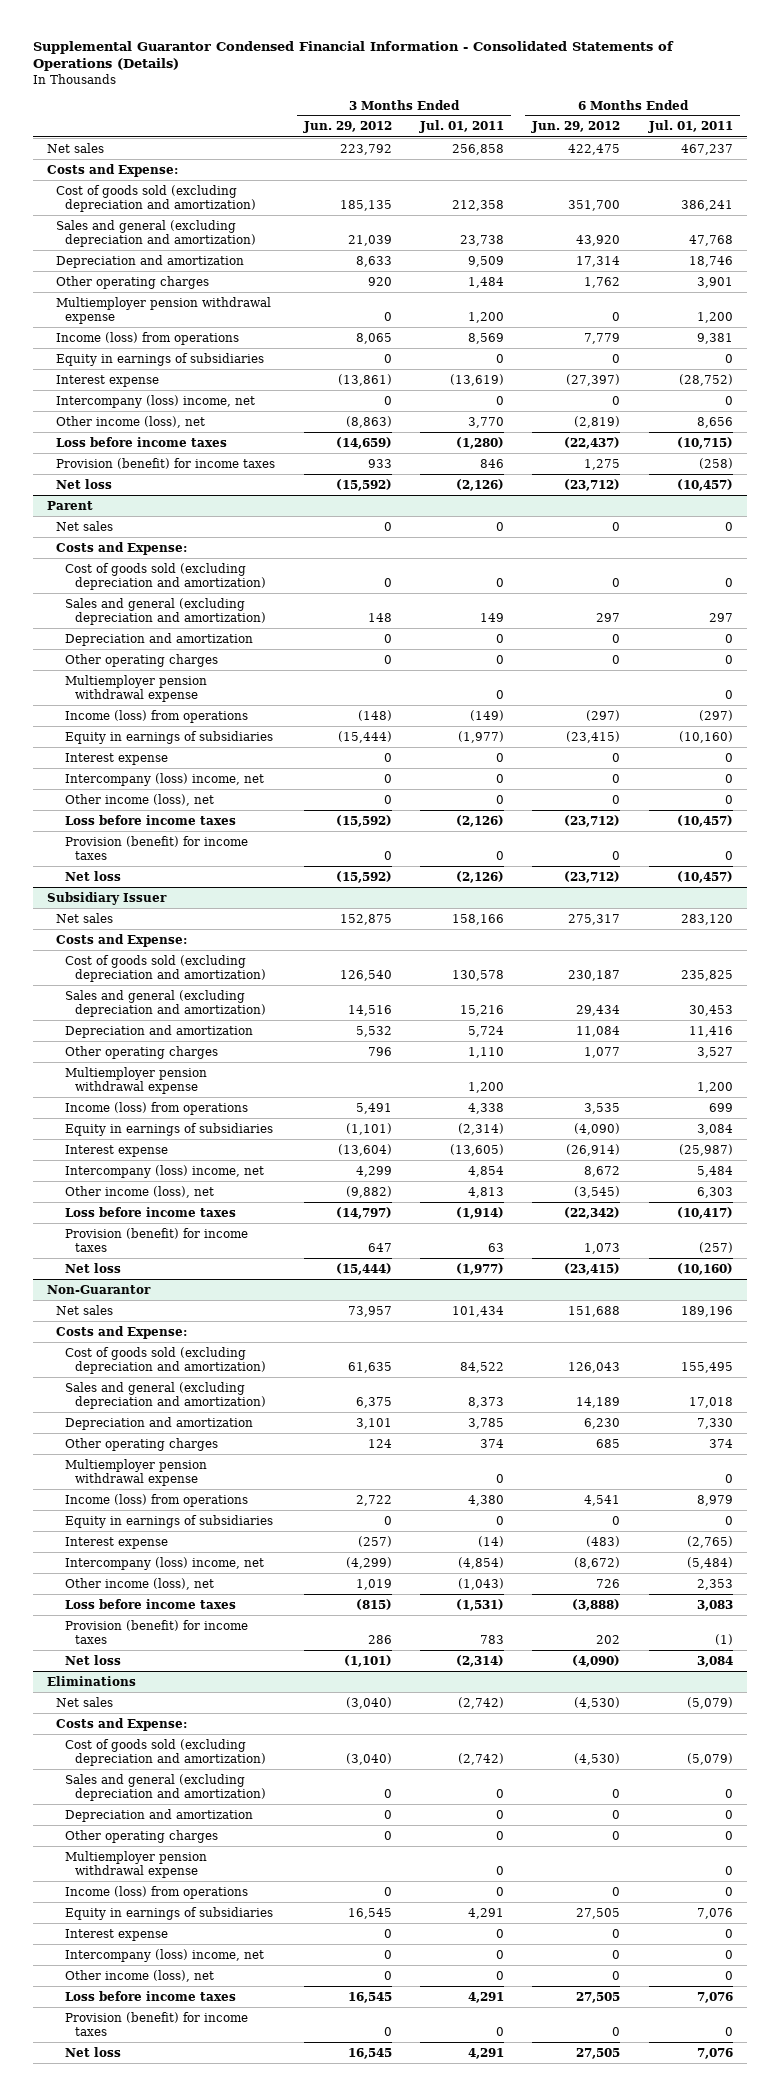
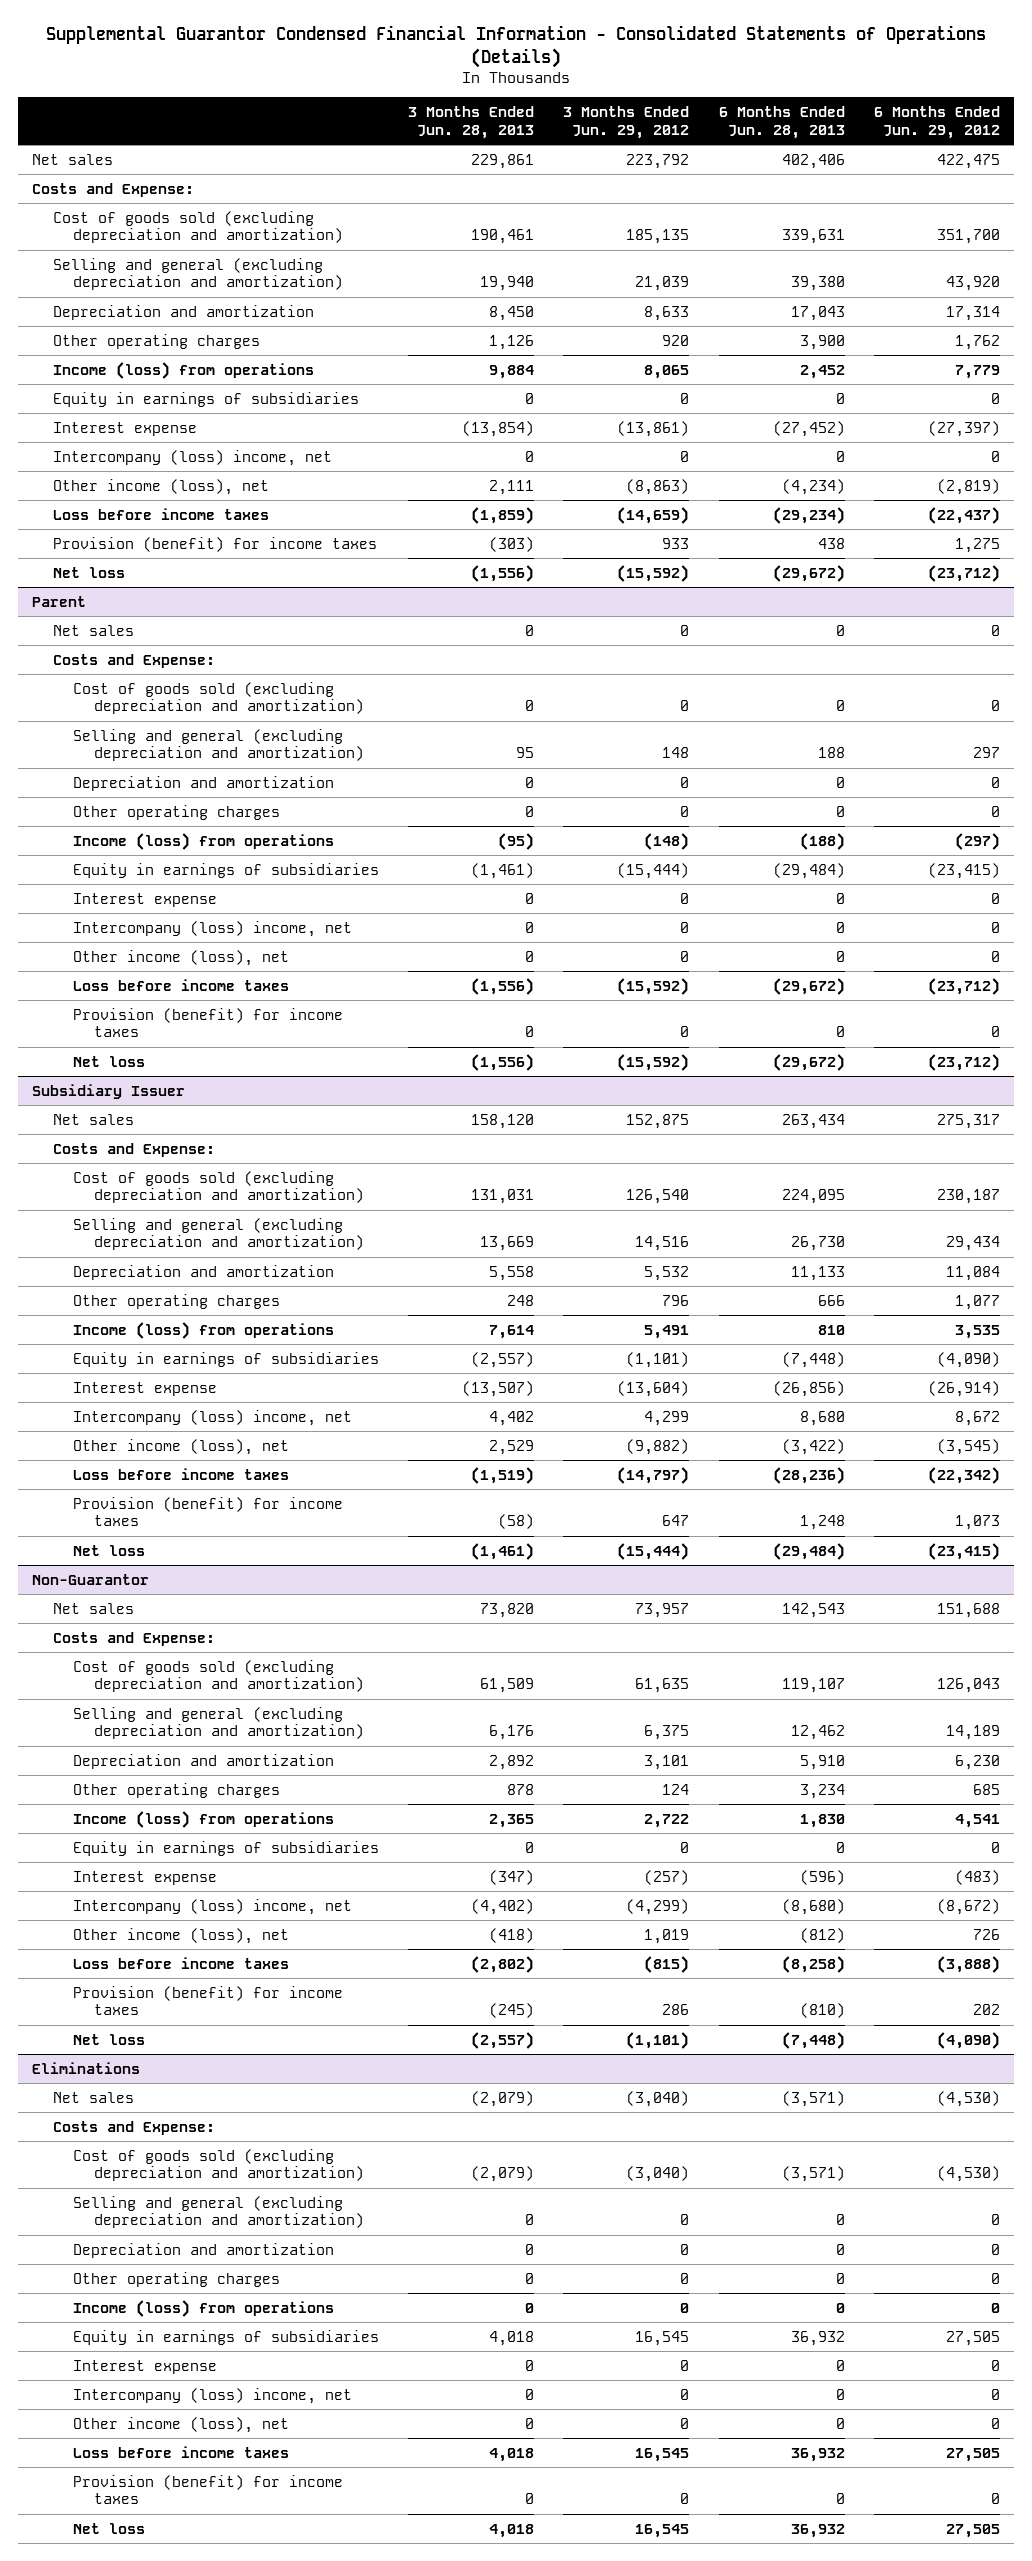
- | 3 Months Ended Jun. 29, 2012 | 3 Months Ended Jul. 01, 2011 | 6 Months Ended Jun. 29, 2012 | 6 Months Ended Jul. 01, 2011
+ | 3 Months Ended Jun. 28, 2013 | 3 Months Ended Jun. 29, 2012 | 6 Months Ended Jun. 28, 2013 | 6 Months Ended Jun. 29, 2012
- Sales and general (excluding depreciation and amortization) | 21,039 | 23,738 | 43,920 | 47,768
+ Selling and general (excluding depreciation and amortization) | 19,940 | 21,039 | 39,380 | 43,920
- Multiemployer pension withdrawal expense | 0 | 1,200 | 0 | 1,200
@ Parent
- Sales and general (excluding depreciation and amortization) | 148 | 149 | 297 | 297
+ Selling and general (excluding depreciation and amortization) | 95 | 148 | 188 | 297
- Multiemployer pension withdrawal expense | | 0 | | 0
@ Subsidiary Issuer
- Sales and general (excluding depreciation and amortization) | 14,516 | 15,216 | 29,434 | 30,453
+ Selling and general (excluding depreciation and amortization) | 13,669 | 14,516 | 26,730 | 29,434
- Multiemployer pension withdrawal expense | | 1,200 | | 1,200
@ Non-Guarantor
- Sales and general (excluding depreciation and amortization) | 6,375 | 8,373 | 14,189 | 17,018
+ Selling and general (excluding depreciation and amortization) | 6,176 | 6,375 | 12,462 | 14,189
- Multiemployer pension withdrawal expense | | 0 | | 0
@ Eliminations
- Sales and general (excluding depreciation and amortization) | 0 | 0 | 0 | 0
+ Selling and general (excluding depreciation and amortization) | 0 | 0 | 0 | 0
- Multiemployer pension withdrawal expense | | 0 | | 0

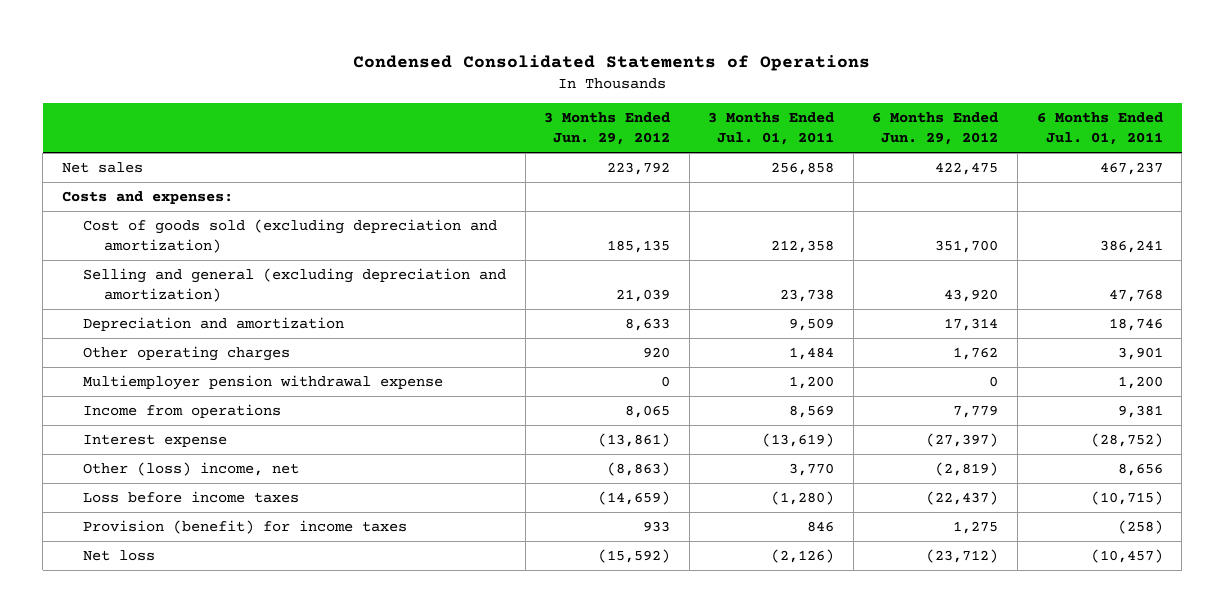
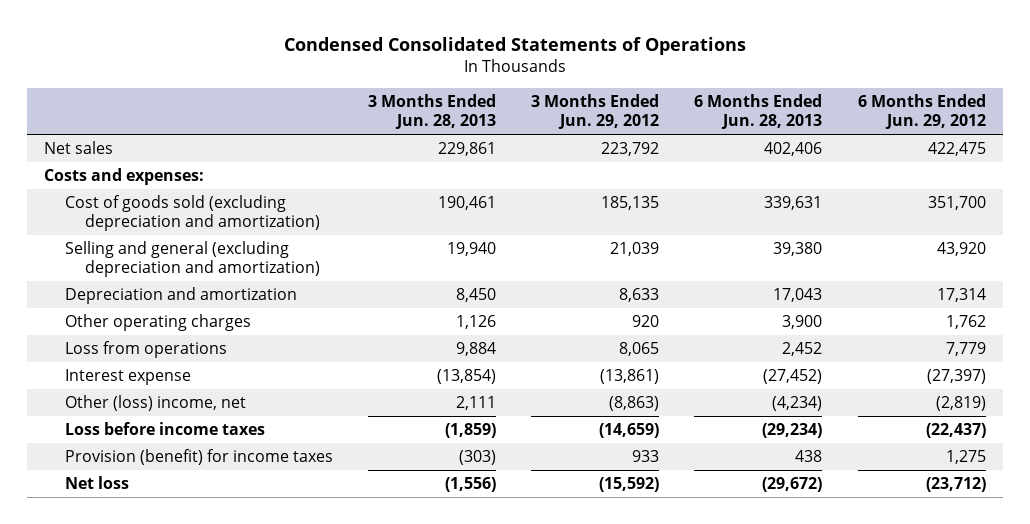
- | 3 Months Ended Jun. 29, 2012 | 3 Months Ended Jul. 01, 2011 | 6 Months Ended Jun. 29, 2012 | 6 Months Ended Jul. 01, 2011
+ | 3 Months Ended Jun. 28, 2013 | 3 Months Ended Jun. 29, 2012 | 6 Months Ended Jun. 28, 2013 | 6 Months Ended Jun. 29, 2012
- Multiemployer pension withdrawal expense | 0 | 1,200 | 0 | 1,200
- Income from operations | 8,065 | 8,569 | 7,779 | 9,381
+ Loss from operations | 9,884 | 8,065 | 2,452 | 7,779

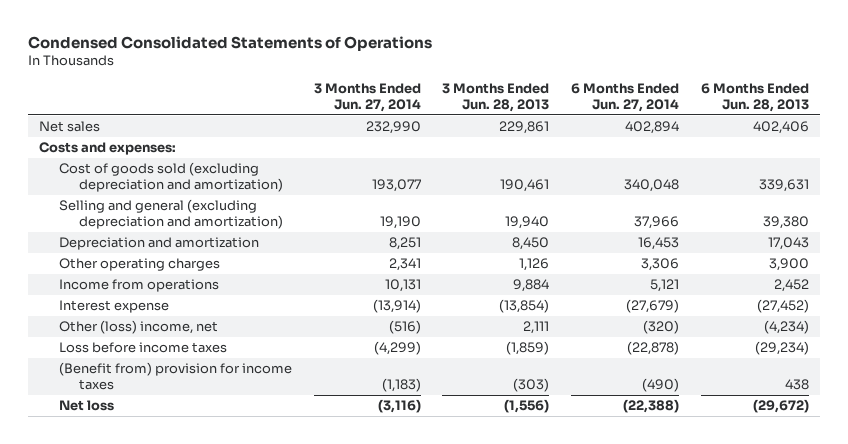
- | 3 Months Ended Jun. 28, 2013 | 3 Months Ended Jun. 29, 2012 | 6 Months Ended Jun. 28, 2013 | 6 Months Ended Jun. 29, 2012
+ | 3 Months Ended Jun. 27, 2014 | 3 Months Ended Jun. 28, 2013 | 6 Months Ended Jun. 27, 2014 | 6 Months Ended Jun. 28, 2013
- Loss from operations | 9,884 | 8,065 | 2,452 | 7,779
+ Income from operations | 10,131 | 9,884 | 5,121 | 2,452
- Provision (benefit) for income taxes | (303) | 933 | 438 | 1,275
+ (Benefit from) provision for income taxes | (1,183) | (303) | (490) | 438

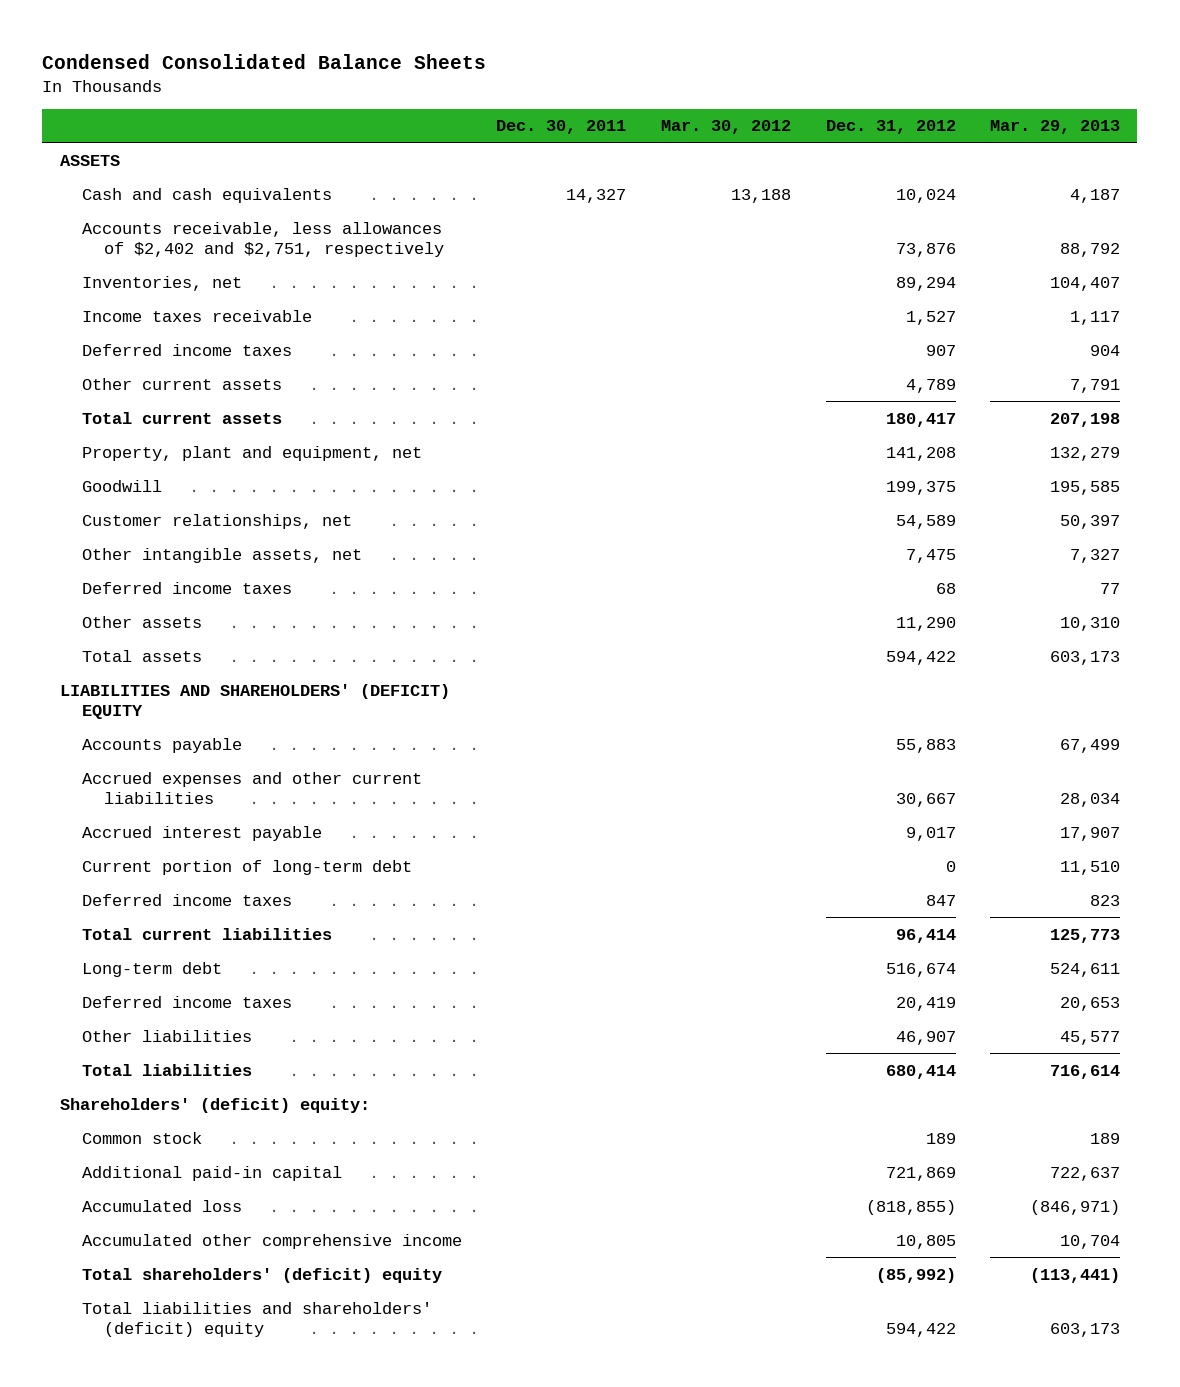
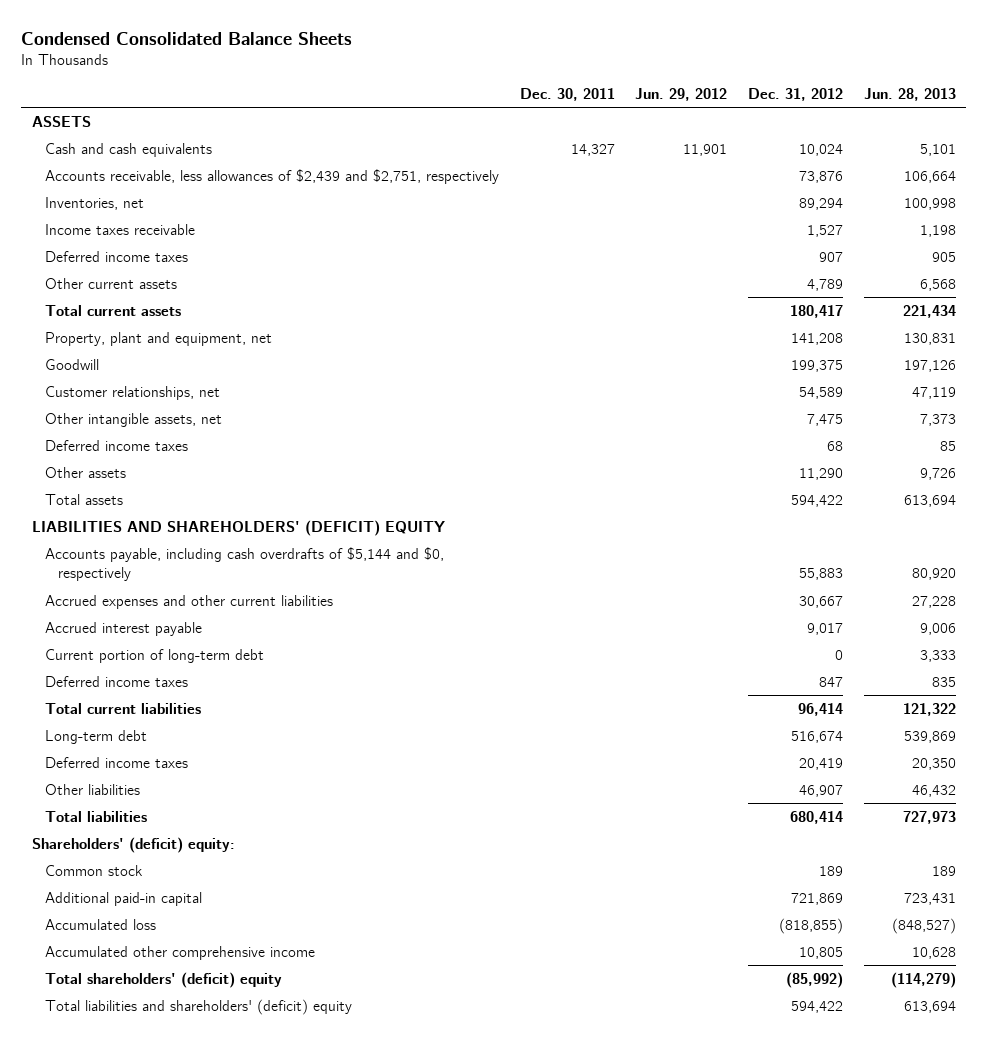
- | Dec. 30, 2011 | Mar. 30, 2012 | Dec. 31, 2012 | Mar. 29, 2013
+ | Dec. 30, 2011 | Jun. 29, 2012 | Dec. 31, 2012 | Jun. 28, 2013
- Accounts receivable, less allowances of $2,402 and $2,751, respectively | | | 73,876 | 88,792
+ Accounts receivable, less allowances of $2,439 and $2,751, respectively | | | 73,876 | 106,664
- Accounts payable | | | 55,883 | 67,499
+ Accounts payable, including cash overdrafts of $5,144 and $0, respectively | | | 55,883 | 80,920

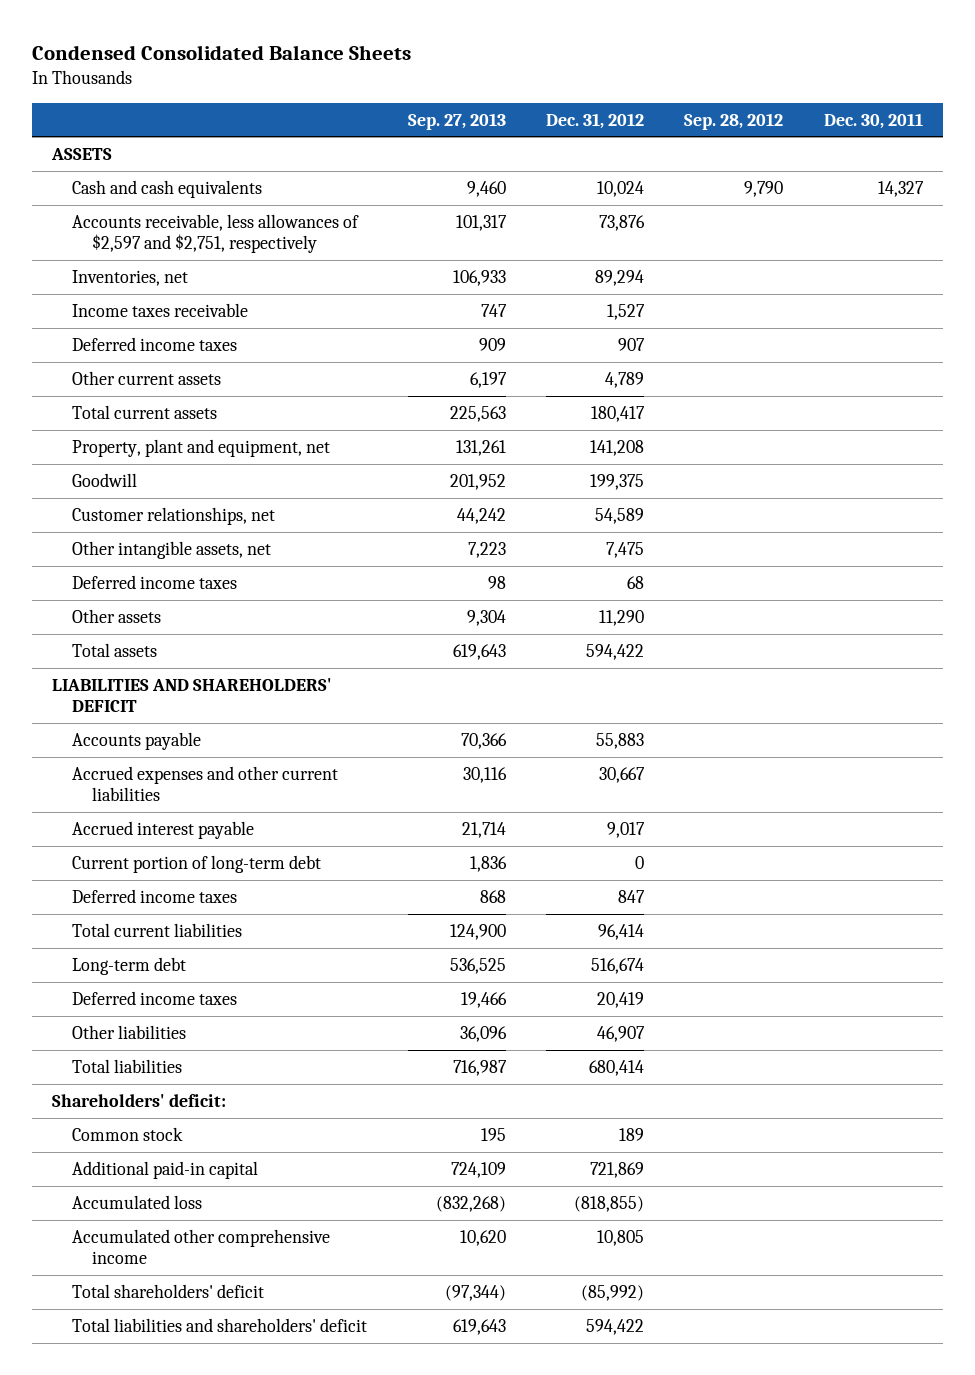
- | Dec. 30, 2011 | Jun. 29, 2012 | Dec. 31, 2012 | Jun. 28, 2013
+ | Sep. 27, 2013 | Dec. 31, 2012 | Sep. 28, 2012 | Dec. 30, 2011
- Accounts receivable, less allowances of $2,439 and $2,751, respectively | | | 73,876 | 106,664
+ Accounts receivable, less allowances of $2,597 and $2,751, respectively | 101,317 | 73,876 | |
- LIABILITIES AND SHAREHOLDERS' (DEFICIT) EQUITY
- Accounts payable, including cash overdrafts of $5,144 and $0, respectively | | | 55,883 | 80,920
+ LIABILITIES AND SHAREHOLDERS' DEFICIT
+ Accounts payable | 70,366 | 55,883 | |
- Shareholders' (deficit) equity:
+ Shareholders' deficit:
- Total shareholders' (deficit) equity | | | (85,992) | (114,279)
- Total liabilities and shareholders' (deficit) equity | | | 594,422 | 613,694
+ Total shareholders' deficit | (97,344) | (85,992) | |
+ Total liabilities and shareholders' deficit | 619,643 | 594,422 | |

